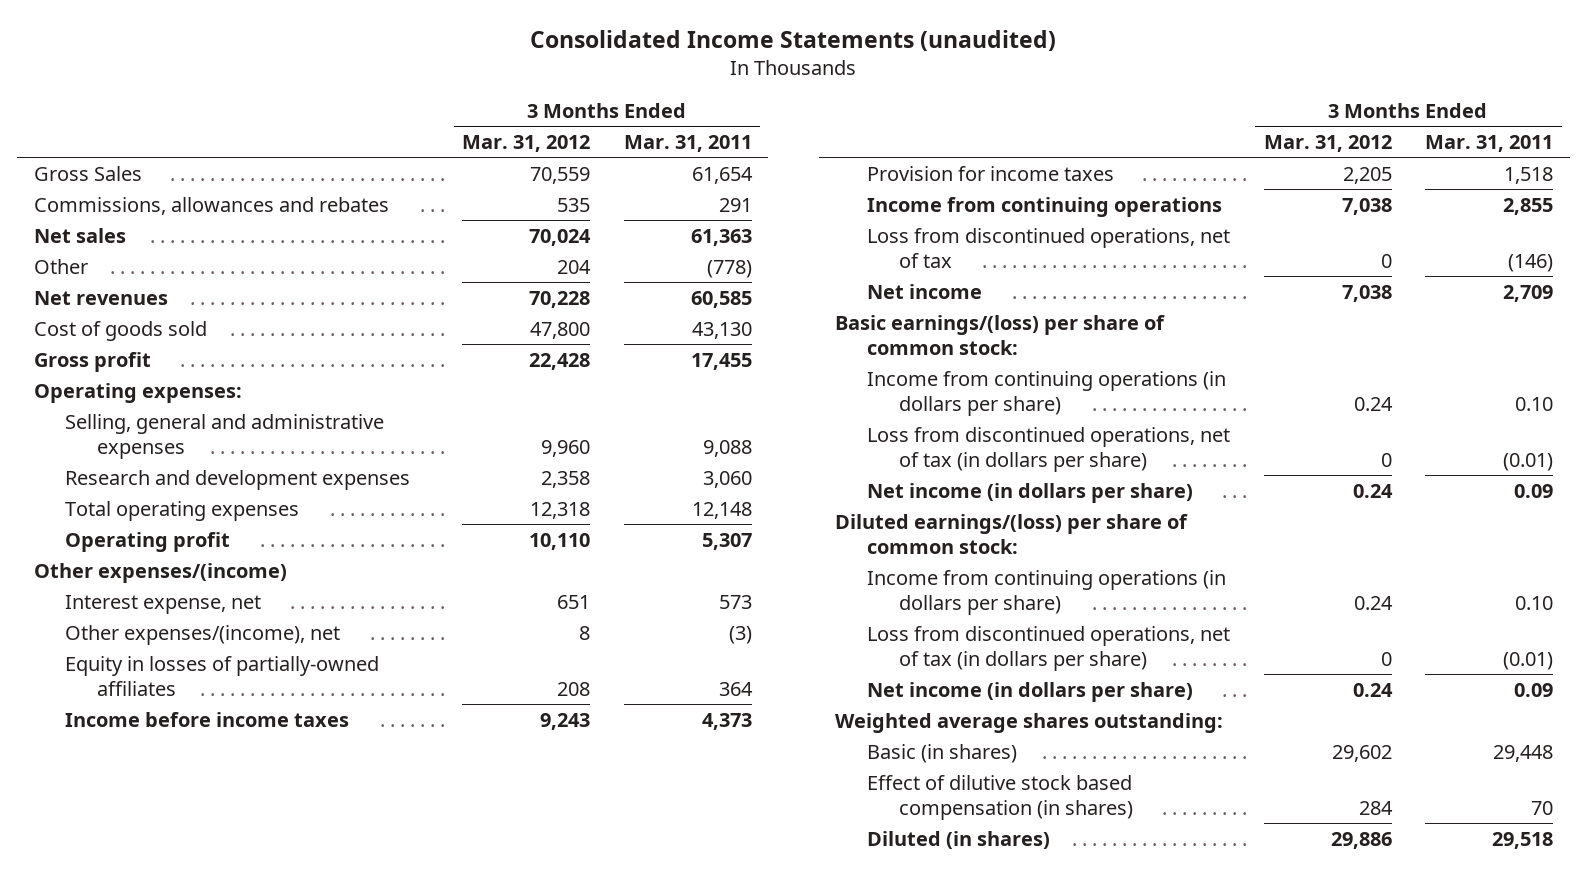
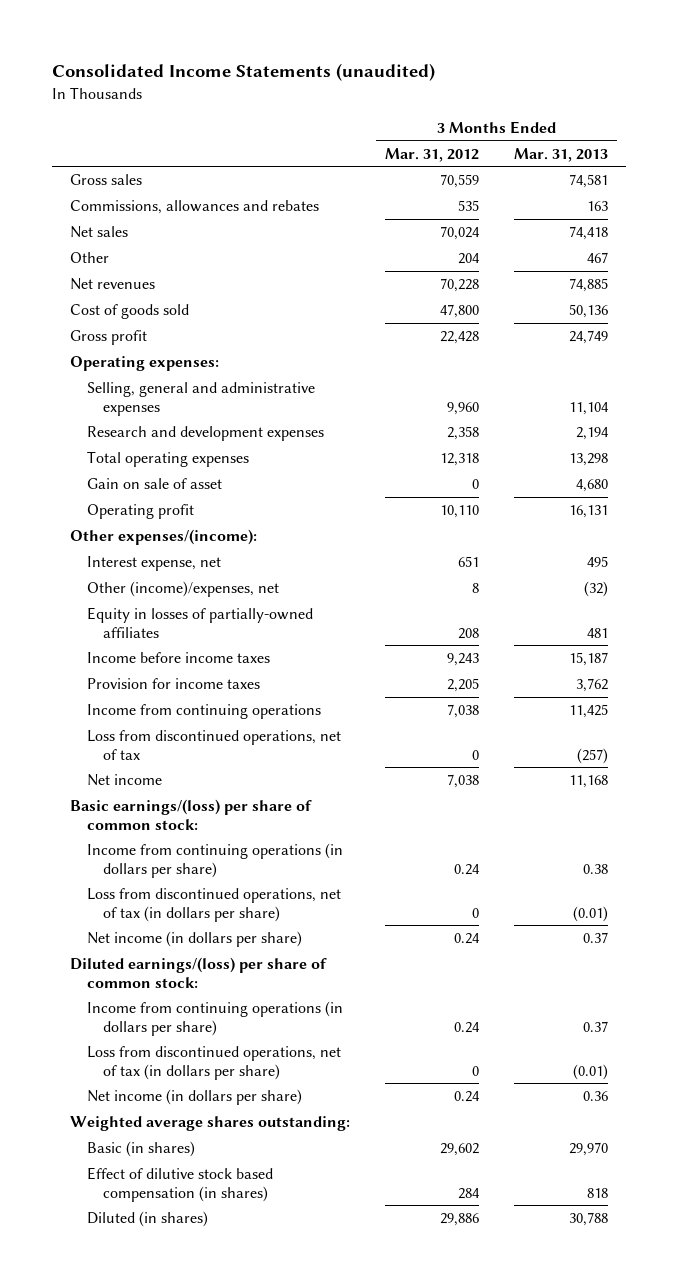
- | 3 Months Ended Mar. 31, 2012 | 3 Months Ended Mar. 31, 2011
+ | 3 Months Ended Mar. 31, 2012 | 3 Months Ended Mar. 31, 2013
- Gross Sales | 70,559 | 61,654
+ Gross sales | 70,559 | 74,581
+ Gain on sale of asset | 0 | 4,680
- Other expenses/(income)
+ Other expenses/(income):
- Other expenses/(income), net | 8 | (3)
+ Other (income)/expenses, net | 8 | (32)

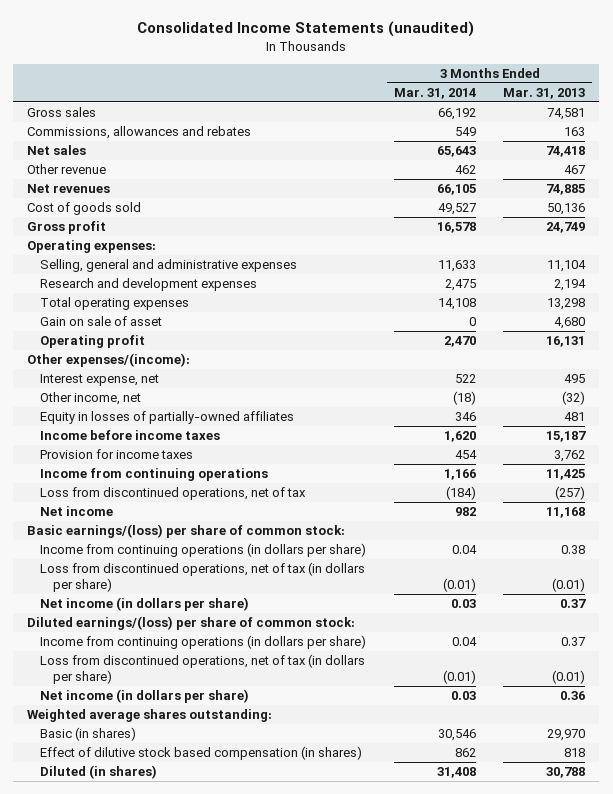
- | 3 Months Ended Mar. 31, 2012 | 3 Months Ended Mar. 31, 2013
+ | 3 Months Ended Mar. 31, 2014 | 3 Months Ended Mar. 31, 2013
- Other | 204 | 467
+ Other revenue | 462 | 467
- Other (income)/expenses, net | 8 | (32)
+ Other income, net | (18) | (32)

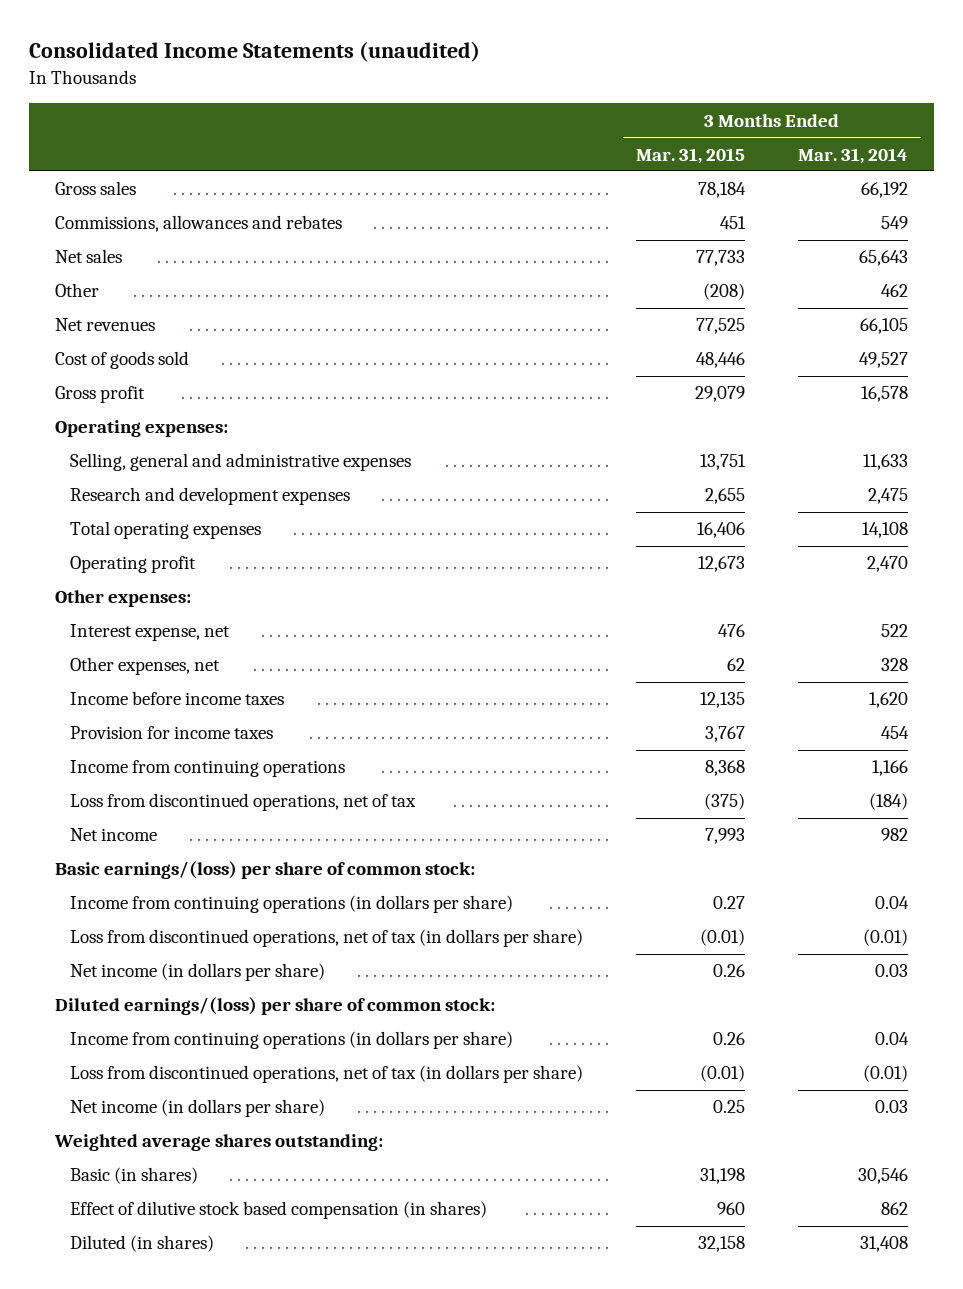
- | 3 Months Ended Mar. 31, 2014 | 3 Months Ended Mar. 31, 2013
+ | 3 Months Ended Mar. 31, 2015 | 3 Months Ended Mar. 31, 2014
- Other revenue | 462 | 467
+ Other | (208) | 462
- Gain on sale of asset | 0 | 4,680
- Other expenses/(income):
+ Other expenses:
- Other income, net | (18) | (32)
- Equity in losses of partially-owned affiliates | 346 | 481
+ Other expenses, net | 62 | 328

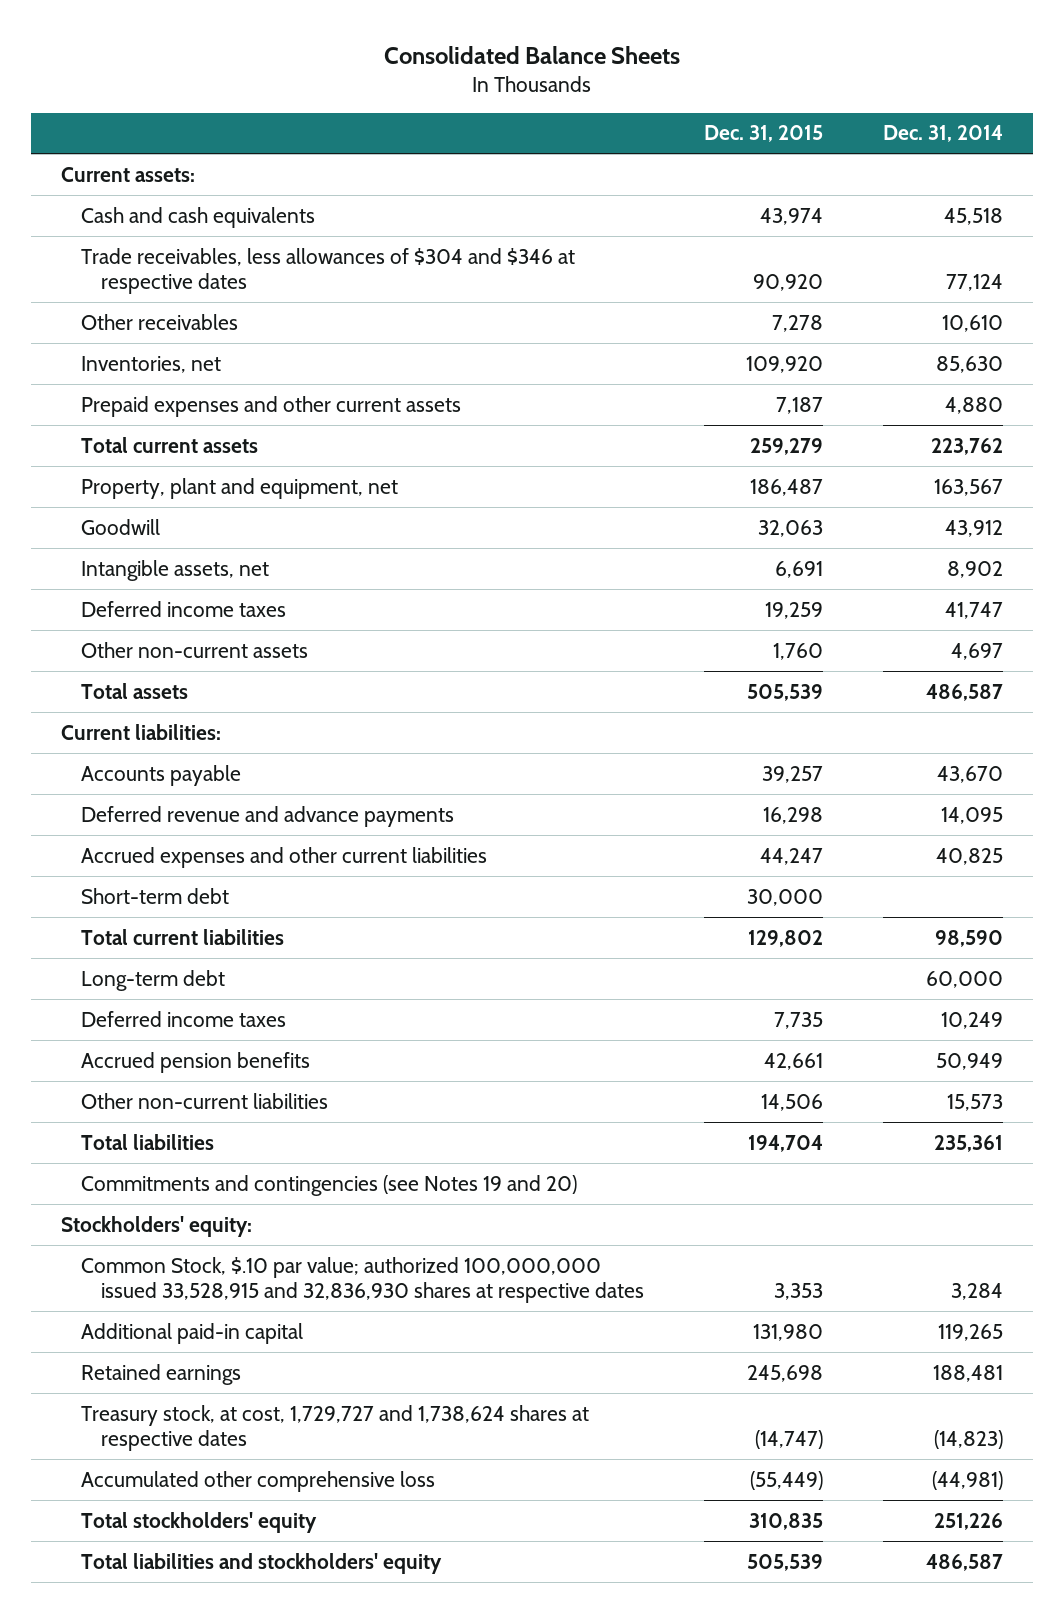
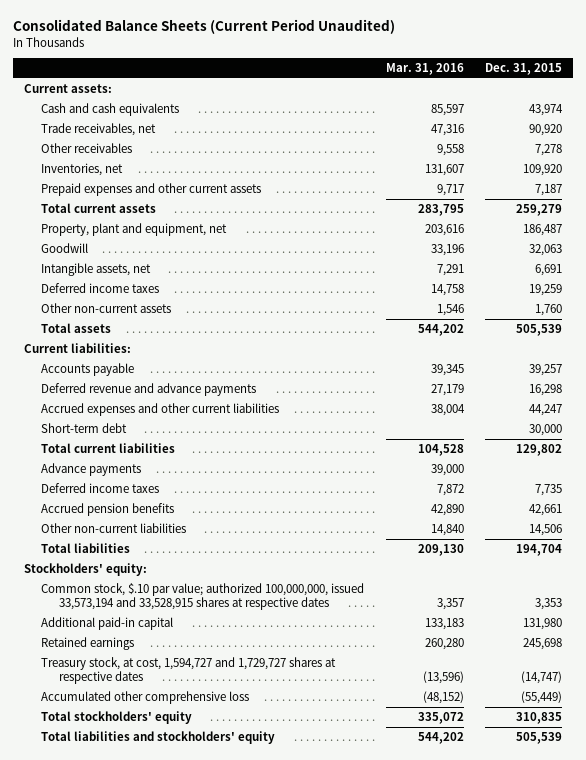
- Consolidated Balance Sheets
+ Consolidated Balance Sheets (Current Period Unaudited)
- | Dec. 31, 2015 | Dec. 31, 2014
+ | Mar. 31, 2016 | Dec. 31, 2015
- Trade receivables, less allowances of $304 and $346 at respective dates | 90,920 | 77,124
+ Trade receivables, net | 47,316 | 90,920
- Long-term debt | | 60,000
+ Advance payments | 39,000 |
- Commitments and contingencies (see Notes 19 and 20)
- Common Stock, $.10 par value; authorized 100,000,000 issued 33,528,915 and 32,836,930 shares at respective dates | 3,353 | 3,284
+ Common stock, $.10 par value; authorized 100,000,000, issued 33,573,194 and 33,528,915 shares at respective dates | 3,357 | 3,353
- Treasury stock, at cost, 1,729,727 and 1,738,624 shares at respective dates | (14,747) | (14,823)
+ Treasury stock, at cost, 1,594,727 and 1,729,727 shares at respective dates | (13,596) | (14,747)

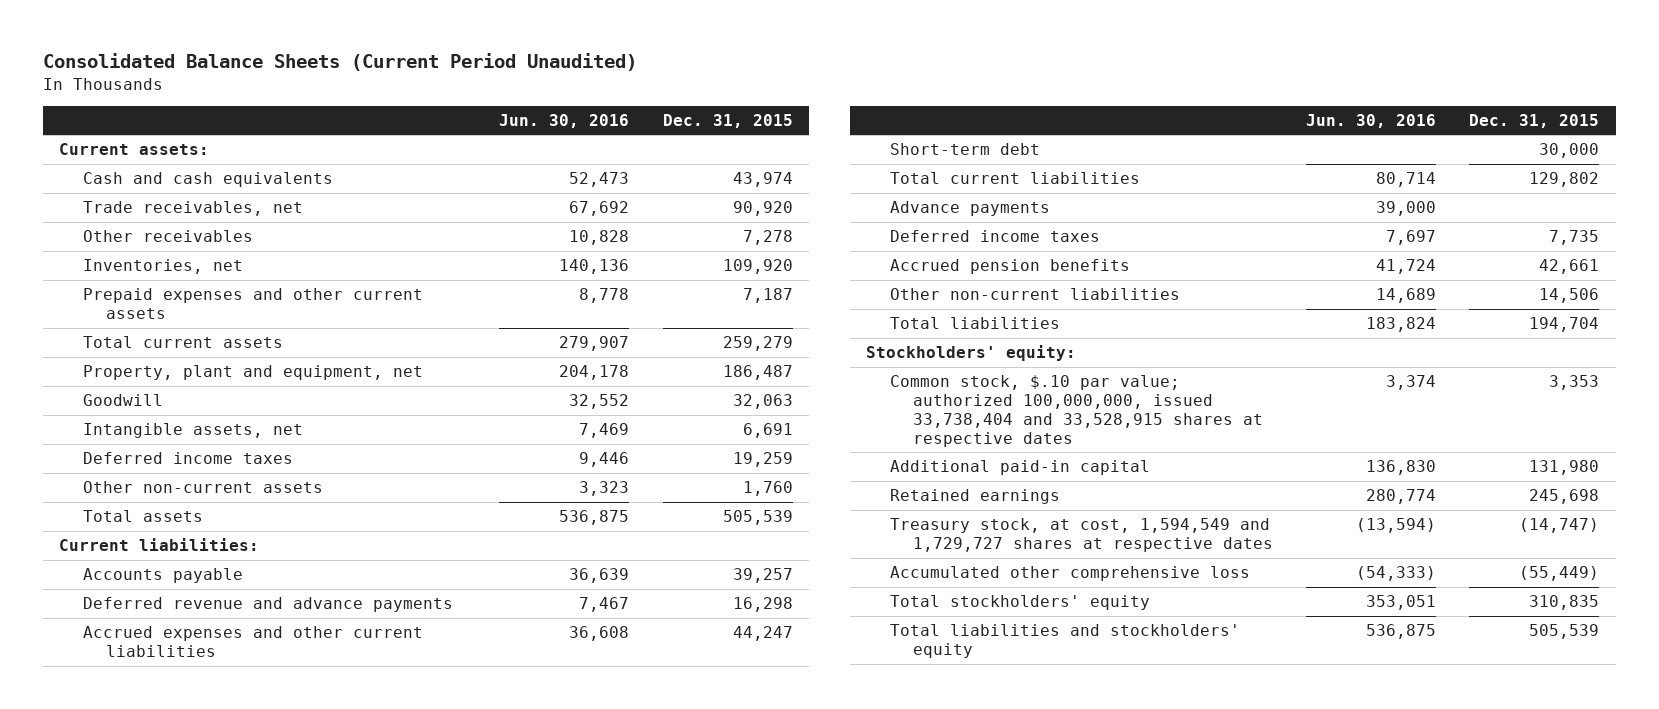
- | Mar. 31, 2016 | Dec. 31, 2015
+ | Jun. 30, 2016 | Dec. 31, 2015
- Common stock, $.10 par value; authorized 100,000,000, issued 33,573,194 and 33,528,915 shares at respective dates | 3,357 | 3,353
+ Common stock, $.10 par value; authorized 100,000,000, issued 33,738,404 and 33,528,915 shares at respective dates | 3,374 | 3,353
- Treasury stock, at cost, 1,594,727 and 1,729,727 shares at respective dates | (13,596) | (14,747)
+ Treasury stock, at cost, 1,594,549 and 1,729,727 shares at respective dates | (13,594) | (14,747)

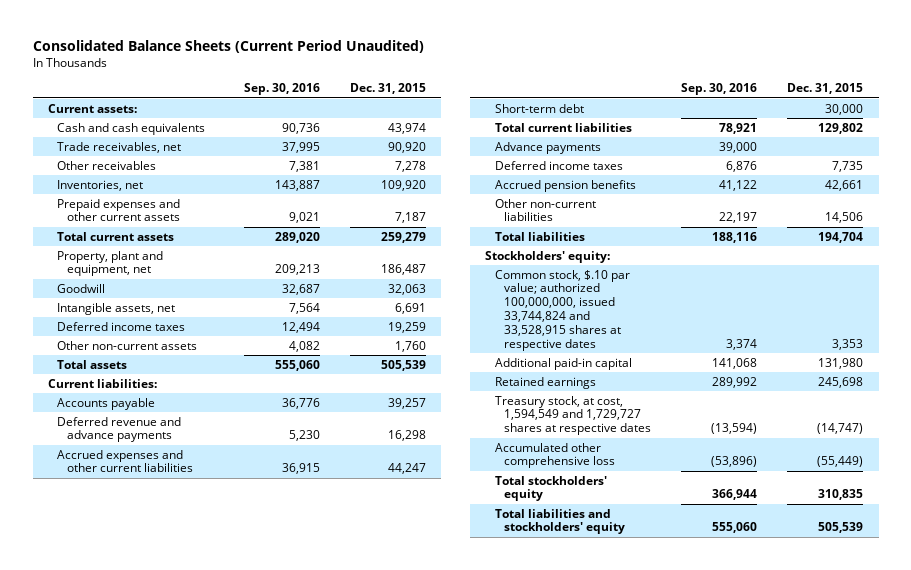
- | Jun. 30, 2016 | Dec. 31, 2015
+ | Sep. 30, 2016 | Dec. 31, 2015
- Common stock, $.10 par value; authorized 100,000,000, issued 33,738,404 and 33,528,915 shares at respective dates | 3,374 | 3,353
+ Common stock, $.10 par value; authorized 100,000,000, issued 33,744,824 and 33,528,915 shares at respective dates | 3,374 | 3,353

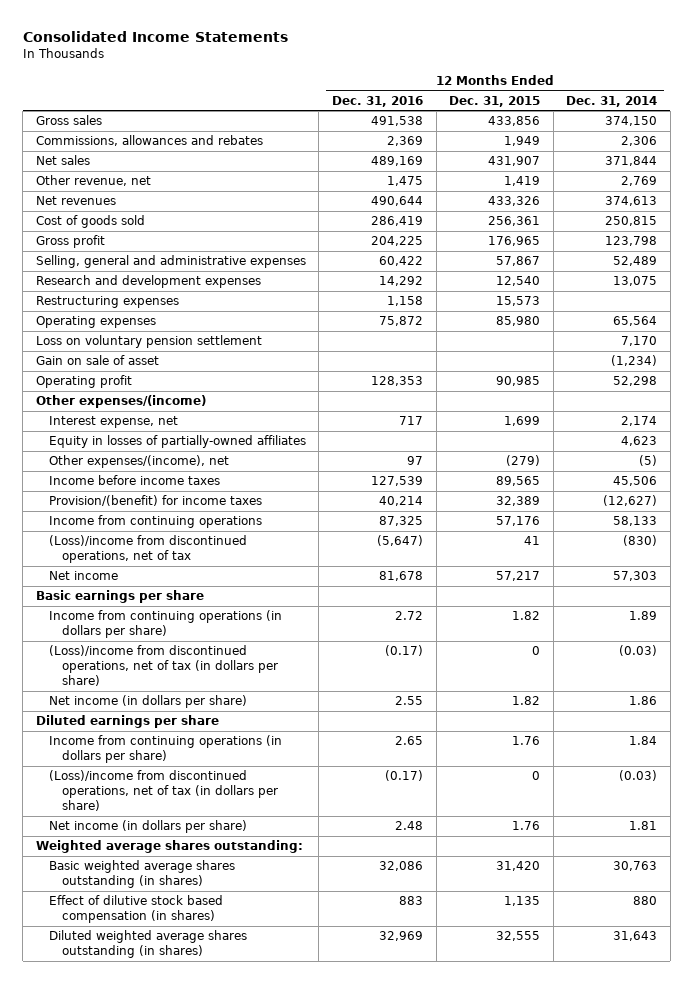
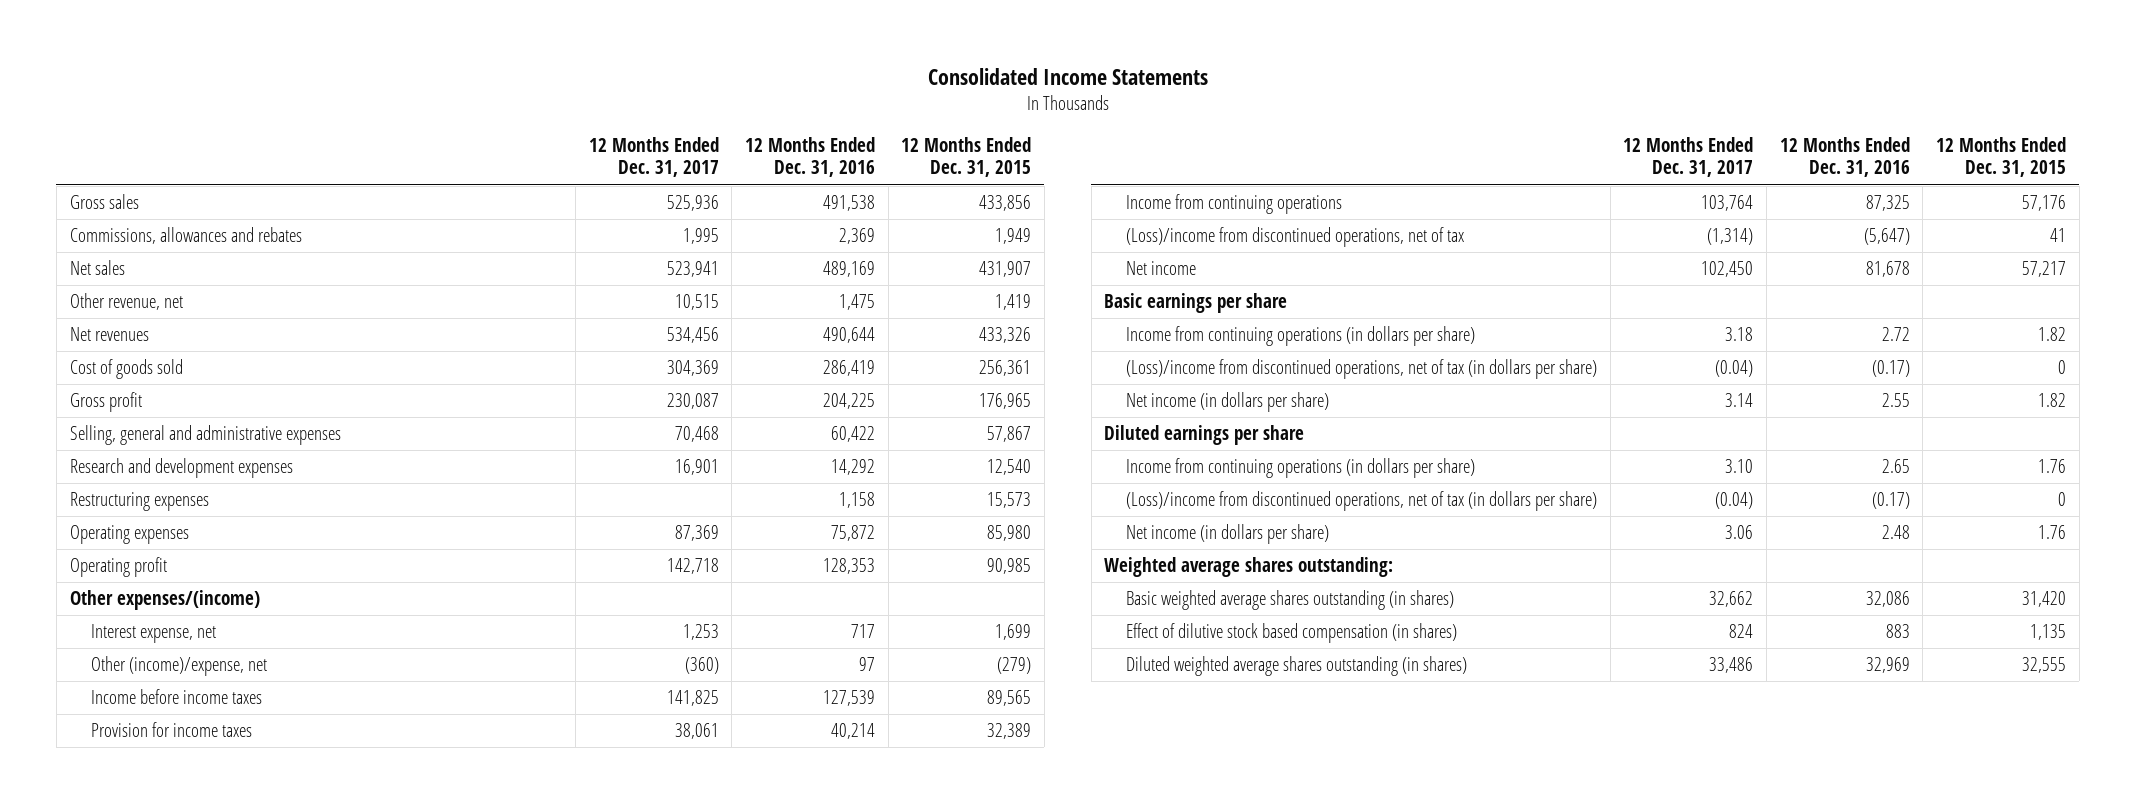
- | 12 Months Ended Dec. 31, 2016 | 12 Months Ended Dec. 31, 2015 | 12 Months Ended Dec. 31, 2014
+ | 12 Months Ended Dec. 31, 2017 | 12 Months Ended Dec. 31, 2016 | 12 Months Ended Dec. 31, 2015
- Loss on voluntary pension settlement | | | 7,170
- Gain on sale of asset | | | (1,234)
- Equity in losses of partially-owned affiliates | | | 4,623
- Other expenses/(income), net | 97 | (279) | (5)
+ Other (income)/expense, net | (360) | 97 | (279)
- Provision/(benefit) for income taxes | 40,214 | 32,389 | (12,627)
+ Provision for income taxes | 38,061 | 40,214 | 32,389

